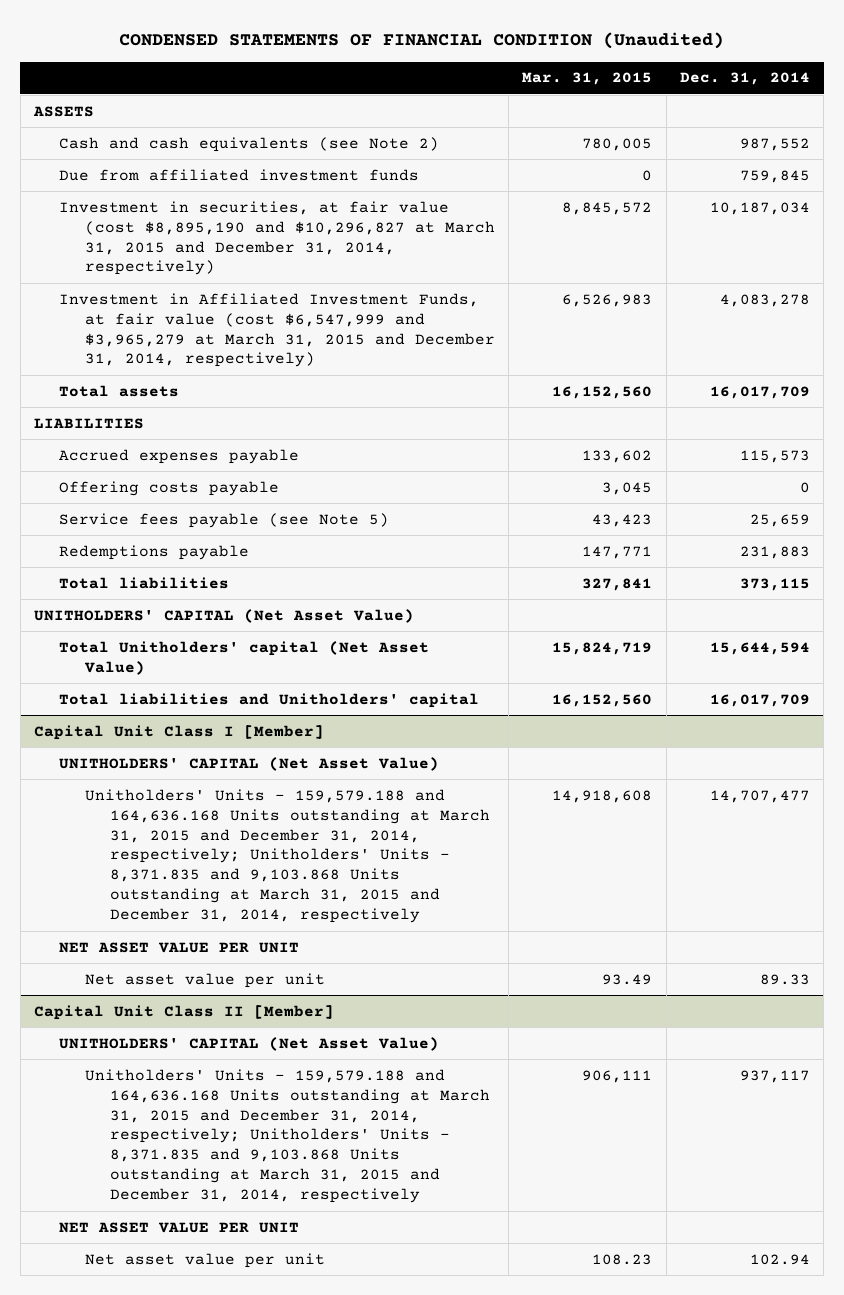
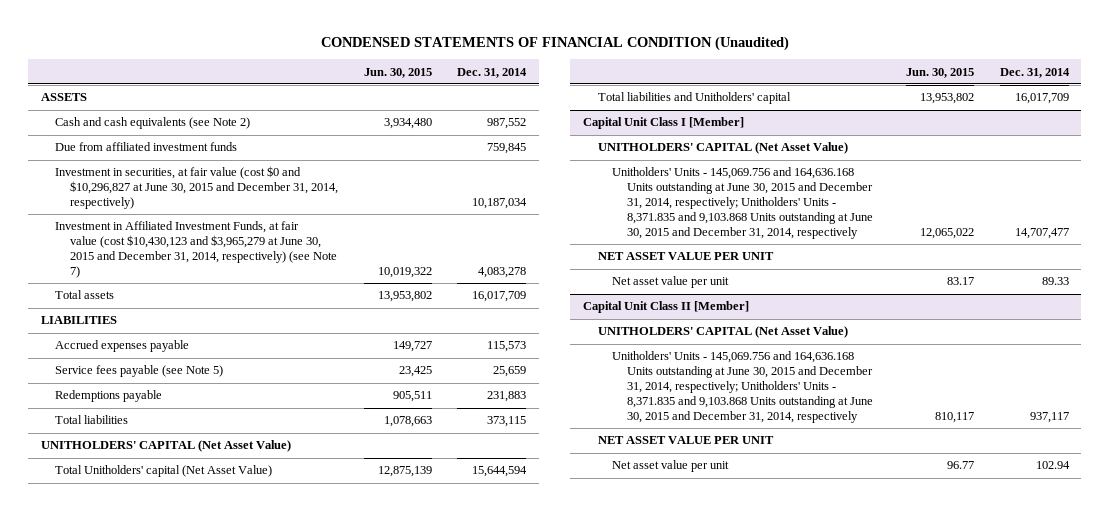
- | Mar. 31, 2015 | Dec. 31, 2014
+ | Jun. 30, 2015 | Dec. 31, 2014
- Investment in securities, at fair value (cost $8,895,190 and $10,296,827 at March 31, 2015 and December 31, 2014, respectively) | 8,845,572 | 10,187,034
- Investment in Affiliated Investment Funds, at fair value (cost $6,547,999 and $3,965,279 at March 31, 2015 and December 31, 2014, respectively) | 6,526,983 | 4,083,278
+ Investment in securities, at fair value (cost $0 and $10,296,827 at June 30, 2015 and December 31, 2014, respectively) | | 10,187,034
+ Investment in Affiliated Investment Funds, at fair value (cost $10,430,123 and $3,965,279 at June 30, 2015 and December 31, 2014, respectively) (see Note 7) | 10,019,322 | 4,083,278
- Offering costs payable | 3,045 | 0
@ Capital Unit Class I [Member]
- Unitholders' Units - 159,579.188 and 164,636.168 Units outstanding at March 31, 2015 and December 31, 2014, respectively; Unitholders' Units - 8,371.835 and 9,103.868 Units outstanding at March 31, 2015 and December 31, 2014, respectively | 14,918,608 | 14,707,477
+ Unitholders' Units - 145,069.756 and 164,636.168 Units outstanding at June 30, 2015 and December 31, 2014, respectively; Unitholders' Units - 8,371.835 and 9,103.868 Units outstanding at June 30, 2015 and December 31, 2014, respectively | 12,065,022 | 14,707,477
@ Capital Unit Class II [Member]
- Unitholders' Units - 159,579.188 and 164,636.168 Units outstanding at March 31, 2015 and December 31, 2014, respectively; Unitholders' Units - 8,371.835 and 9,103.868 Units outstanding at March 31, 2015 and December 31, 2014, respectively | 906,111 | 937,117
+ Unitholders' Units - 145,069.756 and 164,636.168 Units outstanding at June 30, 2015 and December 31, 2014, respectively; Unitholders' Units - 8,371.835 and 9,103.868 Units outstanding at June 30, 2015 and December 31, 2014, respectively | 810,117 | 937,117

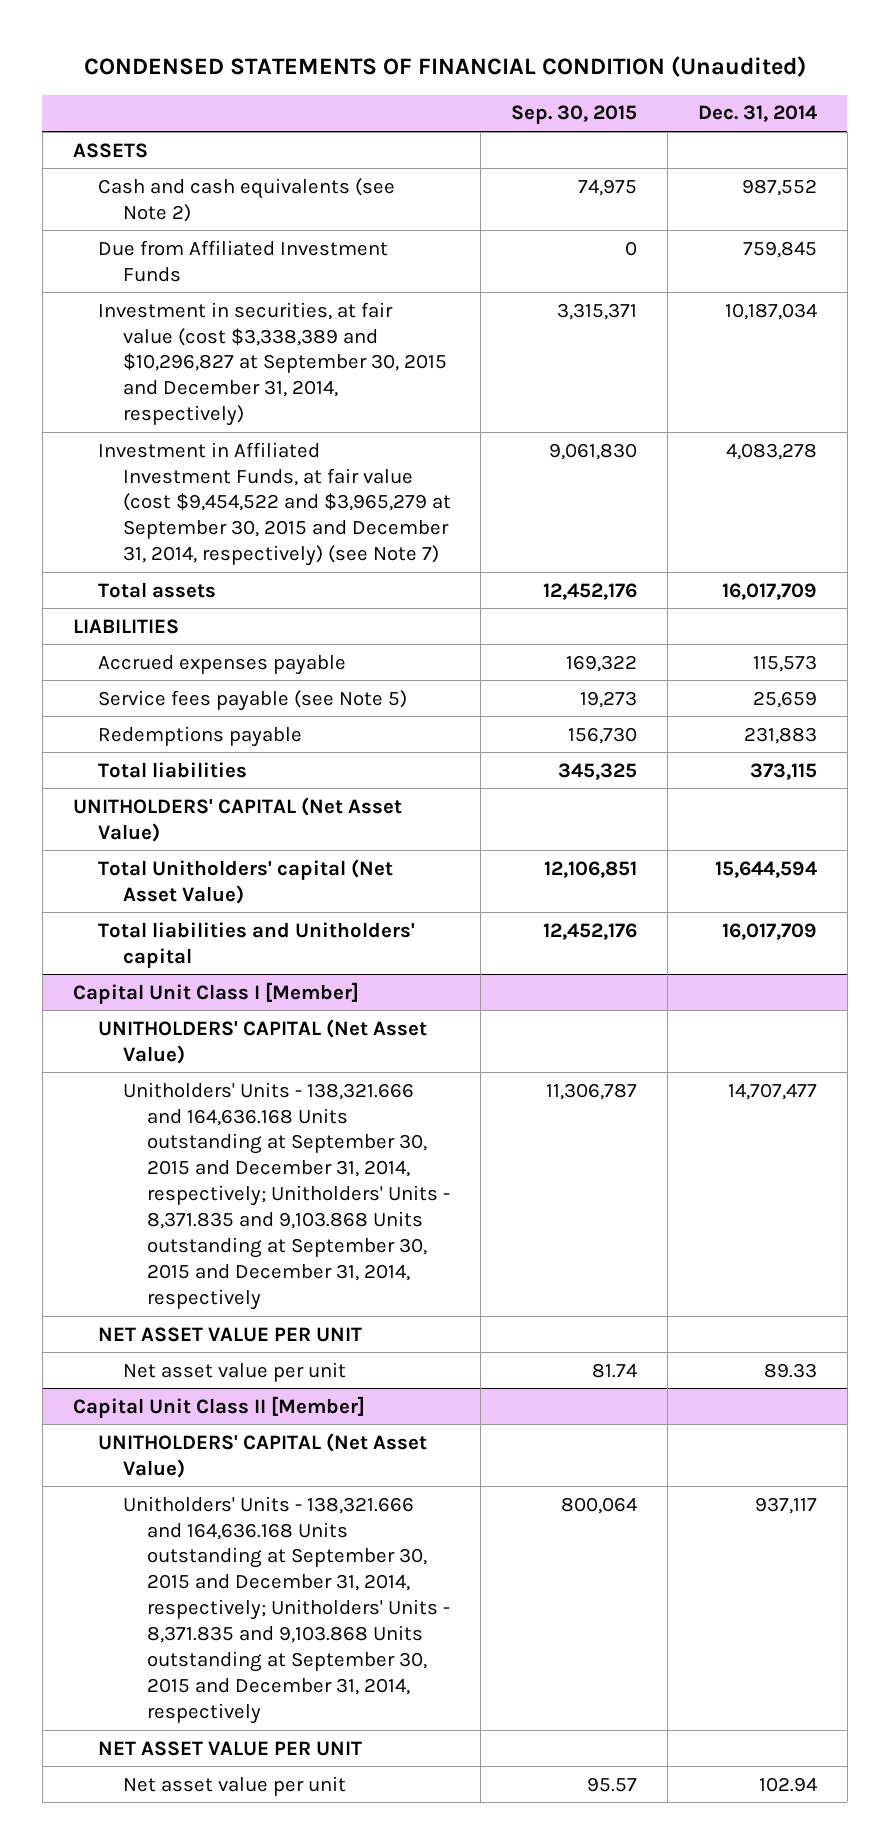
- | Jun. 30, 2015 | Dec. 31, 2014
+ | Sep. 30, 2015 | Dec. 31, 2014
- Due from affiliated investment funds | | 759,845
- Investment in securities, at fair value (cost $0 and $10,296,827 at June 30, 2015 and December 31, 2014, respectively) | | 10,187,034
- Investment in Affiliated Investment Funds, at fair value (cost $10,430,123 and $3,965,279 at June 30, 2015 and December 31, 2014, respectively) (see Note 7) | 10,019,322 | 4,083,278
+ Due from Affiliated Investment Funds | 0 | 759,845
+ Investment in securities, at fair value (cost $3,338,389 and $10,296,827 at September 30, 2015 and December 31, 2014, respectively) | 3,315,371 | 10,187,034
+ Investment in Affiliated Investment Funds, at fair value (cost $9,454,522 and $3,965,279 at September 30, 2015 and December 31, 2014, respectively) (see Note 7) | 9,061,830 | 4,083,278
@ Capital Unit Class I [Member]
- Unitholders' Units - 145,069.756 and 164,636.168 Units outstanding at June 30, 2015 and December 31, 2014, respectively; Unitholders' Units - 8,371.835 and 9,103.868 Units outstanding at June 30, 2015 and December 31, 2014, respectively | 12,065,022 | 14,707,477
+ Unitholders' Units - 138,321.666 and 164,636.168 Units outstanding at September 30, 2015 and December 31, 2014, respectively; Unitholders' Units - 8,371.835 and 9,103.868 Units outstanding at September 30, 2015 and December 31, 2014, respectively | 11,306,787 | 14,707,477
@ Capital Unit Class II [Member]
- Unitholders' Units - 145,069.756 and 164,636.168 Units outstanding at June 30, 2015 and December 31, 2014, respectively; Unitholders' Units - 8,371.835 and 9,103.868 Units outstanding at June 30, 2015 and December 31, 2014, respectively | 810,117 | 937,117
+ Unitholders' Units - 138,321.666 and 164,636.168 Units outstanding at September 30, 2015 and December 31, 2014, respectively; Unitholders' Units - 8,371.835 and 9,103.868 Units outstanding at September 30, 2015 and December 31, 2014, respectively | 800,064 | 937,117

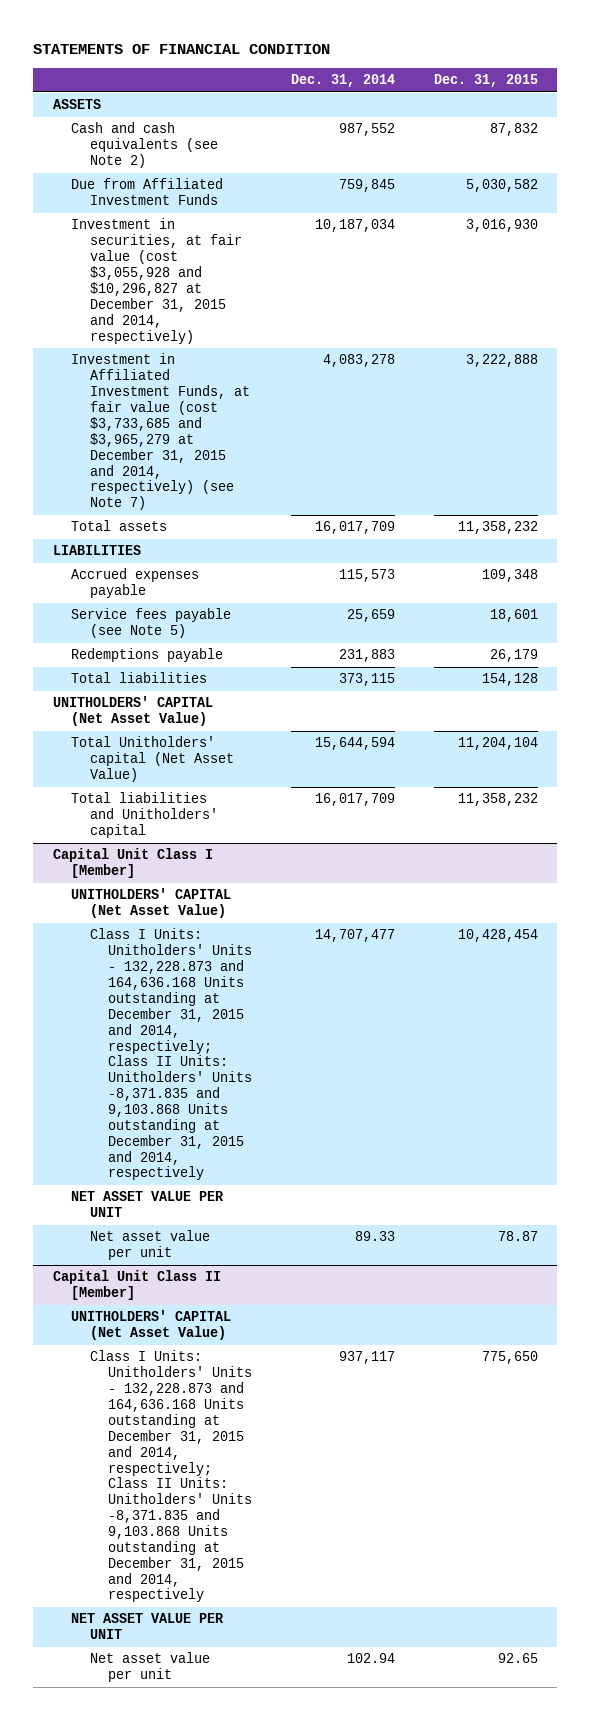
- CONDENSED STATEMENTS OF FINANCIAL CONDITION (Unaudited)
+ STATEMENTS OF FINANCIAL CONDITION
- | Sep. 30, 2015 | Dec. 31, 2014
+ | Dec. 31, 2014 | Dec. 31, 2015
- Investment in securities, at fair value (cost $3,338,389 and $10,296,827 at September 30, 2015 and December 31, 2014, respectively) | 3,315,371 | 10,187,034
- Investment in Affiliated Investment Funds, at fair value (cost $9,454,522 and $3,965,279 at September 30, 2015 and December 31, 2014, respectively) (see Note 7) | 9,061,830 | 4,083,278
+ Investment in securities, at fair value (cost $3,055,928 and $10,296,827 at December 31, 2015 and 2014, respectively) | 10,187,034 | 3,016,930
+ Investment in Affiliated Investment Funds, at fair value (cost $3,733,685 and $3,965,279 at December 31, 2015 and 2014, respectively) (see Note 7) | 4,083,278 | 3,222,888
@ Capital Unit Class I [Member]
- Unitholders' Units - 138,321.666 and 164,636.168 Units outstanding at September 30, 2015 and December 31, 2014, respectively; Unitholders' Units - 8,371.835 and 9,103.868 Units outstanding at September 30, 2015 and December 31, 2014, respectively | 11,306,787 | 14,707,477
+ Class I Units: Unitholders' Units - 132,228.873 and 164,636.168 Units outstanding at December 31, 2015 and 2014, respectively; Class II Units: Unitholders' Units -8,371.835 and 9,103.868 Units outstanding at December 31, 2015 and 2014, respectively | 14,707,477 | 10,428,454
@ Capital Unit Class II [Member]
- Unitholders' Units - 138,321.666 and 164,636.168 Units outstanding at September 30, 2015 and December 31, 2014, respectively; Unitholders' Units - 8,371.835 and 9,103.868 Units outstanding at September 30, 2015 and December 31, 2014, respectively | 800,064 | 937,117
+ Class I Units: Unitholders' Units - 132,228.873 and 164,636.168 Units outstanding at December 31, 2015 and 2014, respectively; Class II Units: Unitholders' Units -8,371.835 and 9,103.868 Units outstanding at December 31, 2015 and 2014, respectively | 937,117 | 775,650

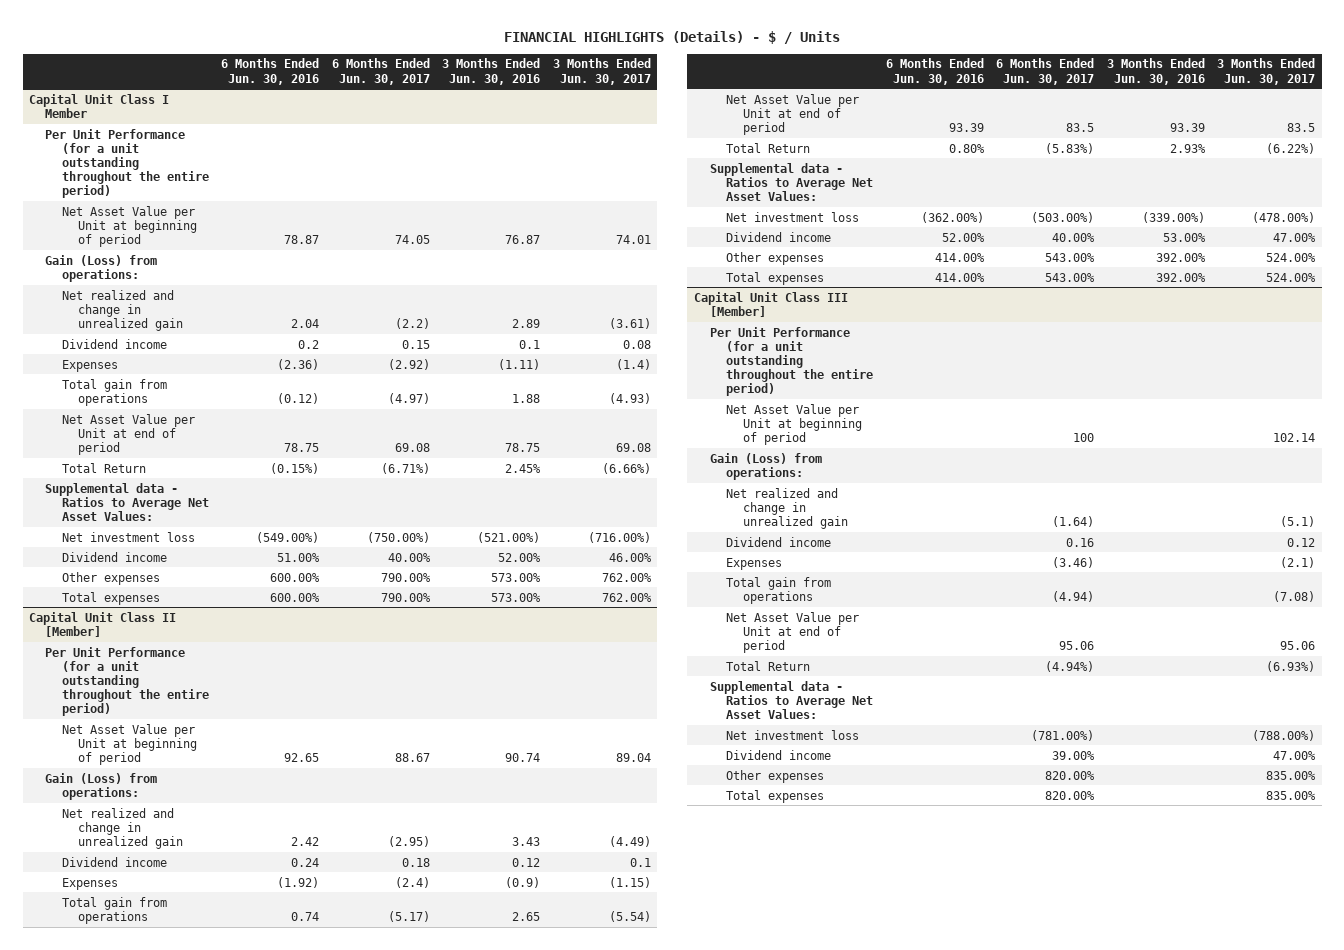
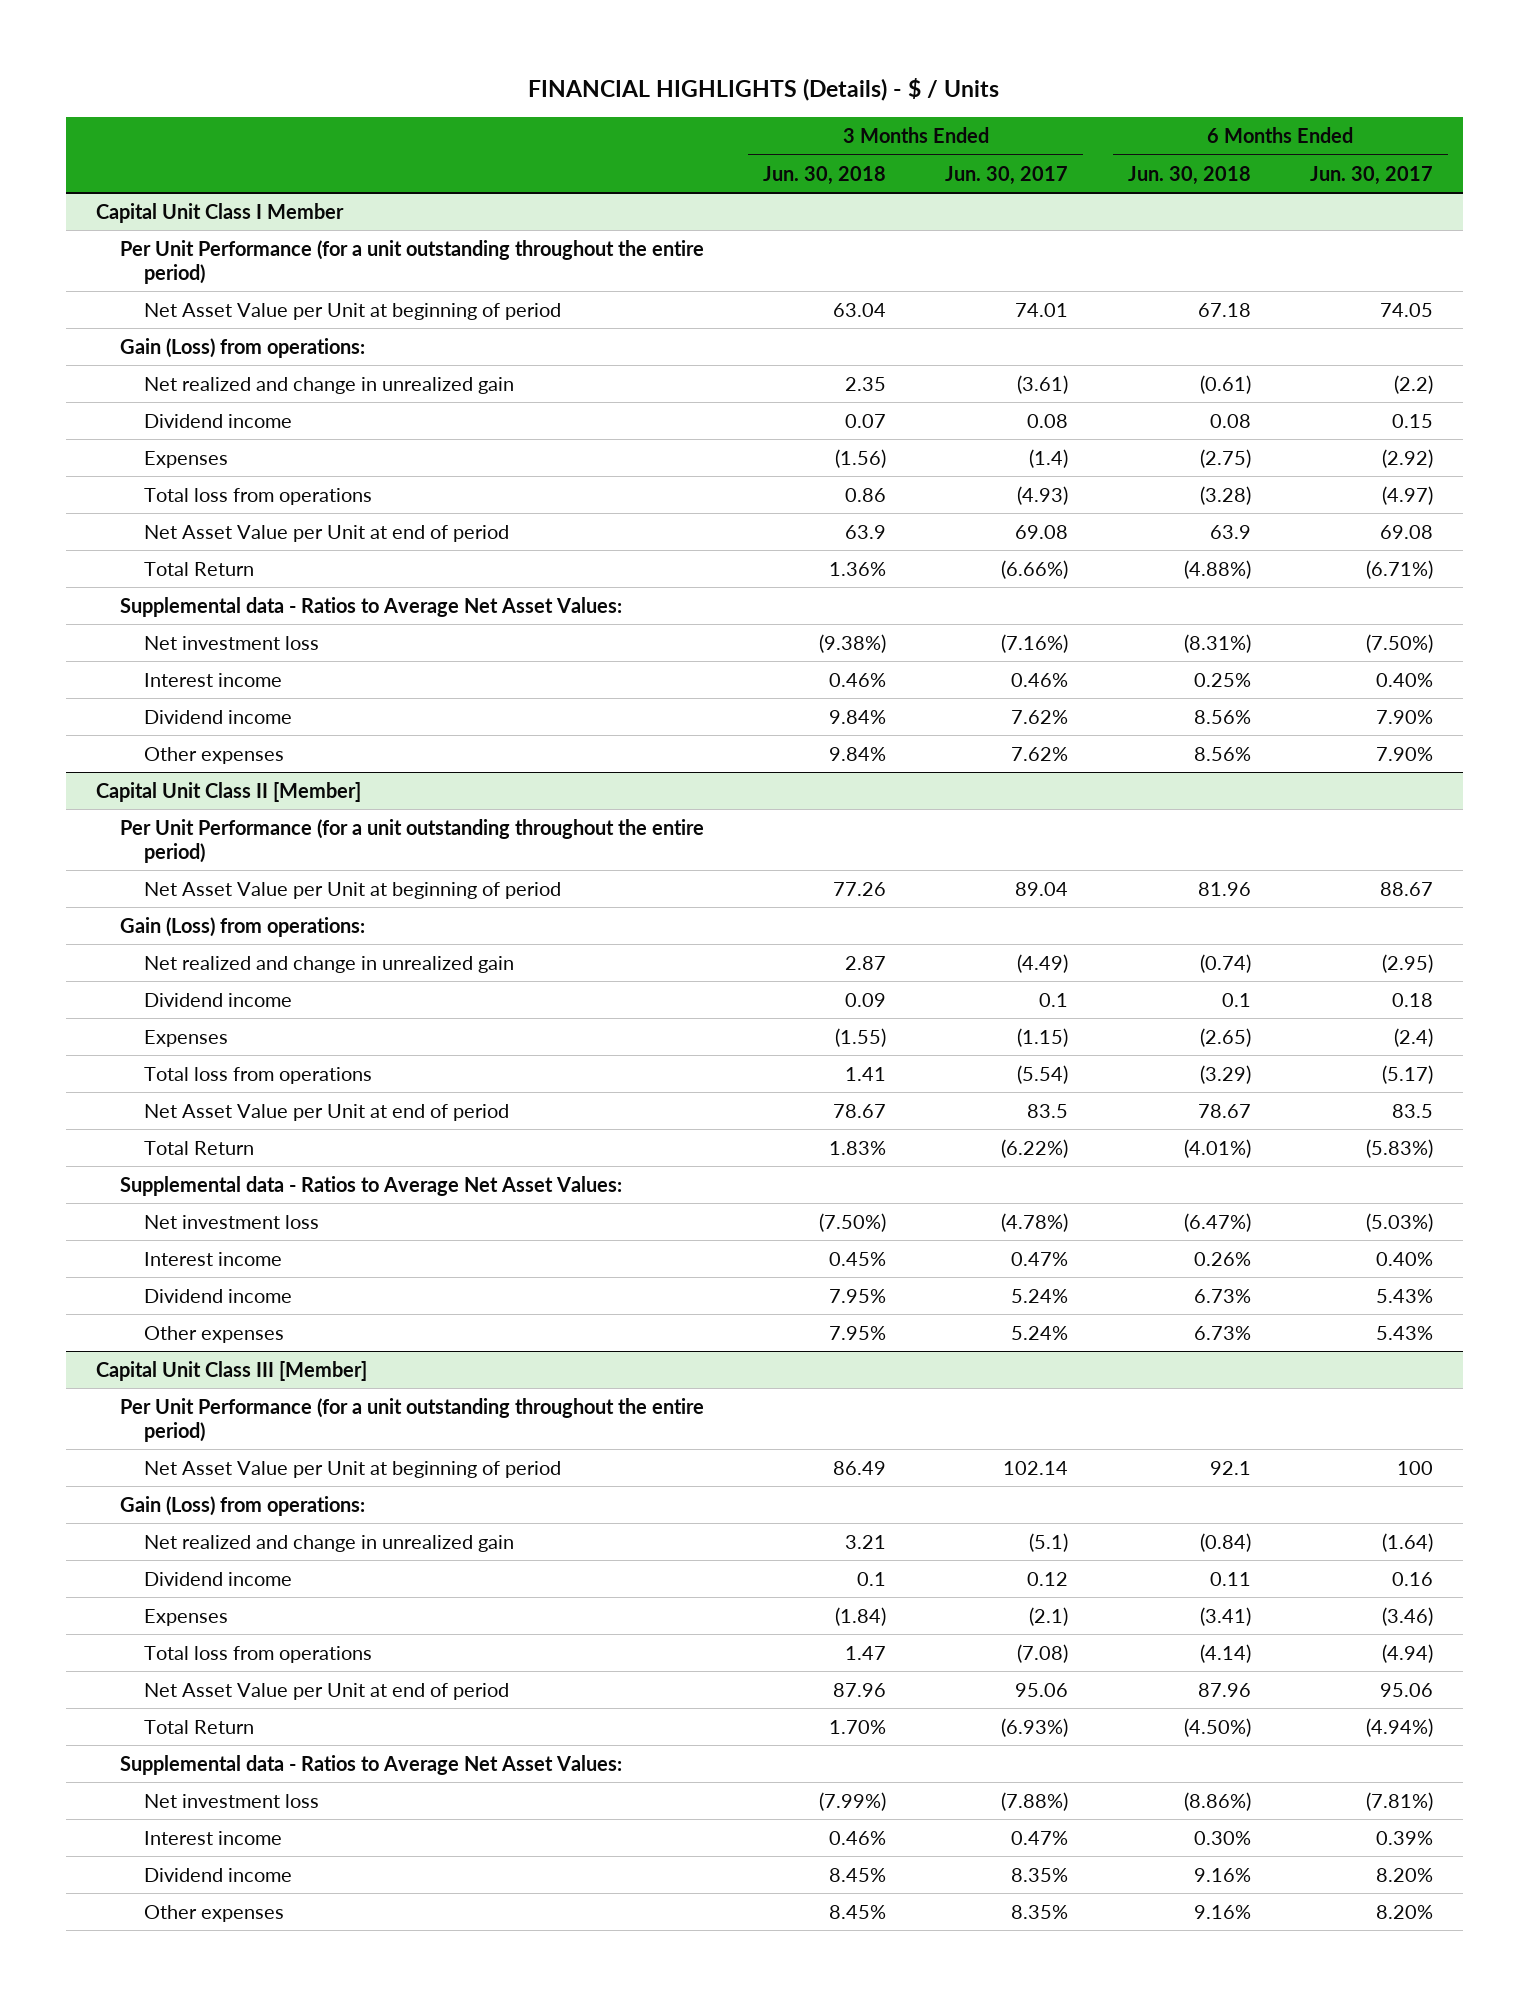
- | 6 Months Ended Jun. 30, 2016 | 6 Months Ended Jun. 30, 2017 | 3 Months Ended Jun. 30, 2016 | 3 Months Ended Jun. 30, 2017
+ | 3 Months Ended Jun. 30, 2018 | 3 Months Ended Jun. 30, 2017 | 6 Months Ended Jun. 30, 2018 | 6 Months Ended Jun. 30, 2017
@ Capital Unit Class I Member
- Total gain from operations | (0.12) | (4.97) | 1.88 | (4.93)
+ Total loss from operations | 0.86 | (4.93) | (3.28) | (4.97)
- Net investment loss | (549.00%) | (750.00%) | (521.00%) | (716.00%)
- Dividend income | 51.00% | 40.00% | 52.00% | 46.00%
- Other expenses | 600.00% | 790.00% | 573.00% | 762.00%
- Total expenses | 600.00% | 790.00% | 573.00% | 762.00%
+ Net investment loss | (9.38%) | (7.16%) | (8.31%) | (7.50%)
+ Interest income | 0.46% | 0.46% | 0.25% | 0.40%
+ Dividend income | 9.84% | 7.62% | 8.56% | 7.90%
+ Other expenses | 9.84% | 7.62% | 8.56% | 7.90%
@ Capital Unit Class II [Member]
- Total gain from operations | 0.74 | (5.17) | 2.65 | (5.54)
+ Total loss from operations | 1.41 | (5.54) | (3.29) | (5.17)
- Net investment loss | (362.00%) | (503.00%) | (339.00%) | (478.00%)
- Dividend income | 52.00% | 40.00% | 53.00% | 47.00%
- Other expenses | 414.00% | 543.00% | 392.00% | 524.00%
- Total expenses | 414.00% | 543.00% | 392.00% | 524.00%
+ Net investment loss | (7.50%) | (4.78%) | (6.47%) | (5.03%)
+ Interest income | 0.45% | 0.47% | 0.26% | 0.40%
+ Dividend income | 7.95% | 5.24% | 6.73% | 5.43%
+ Other expenses | 7.95% | 5.24% | 6.73% | 5.43%
@ Capital Unit Class III [Member]
- Total gain from operations | | (4.94) | | (7.08)
+ Total loss from operations | 1.47 | (7.08) | (4.14) | (4.94)
- Net investment loss | | (781.00%) | | (788.00%)
- Dividend income | | 39.00% | | 47.00%
- Other expenses | | 820.00% | | 835.00%
- Total expenses | | 820.00% | | 835.00%
+ Net investment loss | (7.99%) | (7.88%) | (8.86%) | (7.81%)
+ Interest income | 0.46% | 0.47% | 0.30% | 0.39%
+ Dividend income | 8.45% | 8.35% | 9.16% | 8.20%
+ Other expenses | 8.45% | 8.35% | 9.16% | 8.20%

